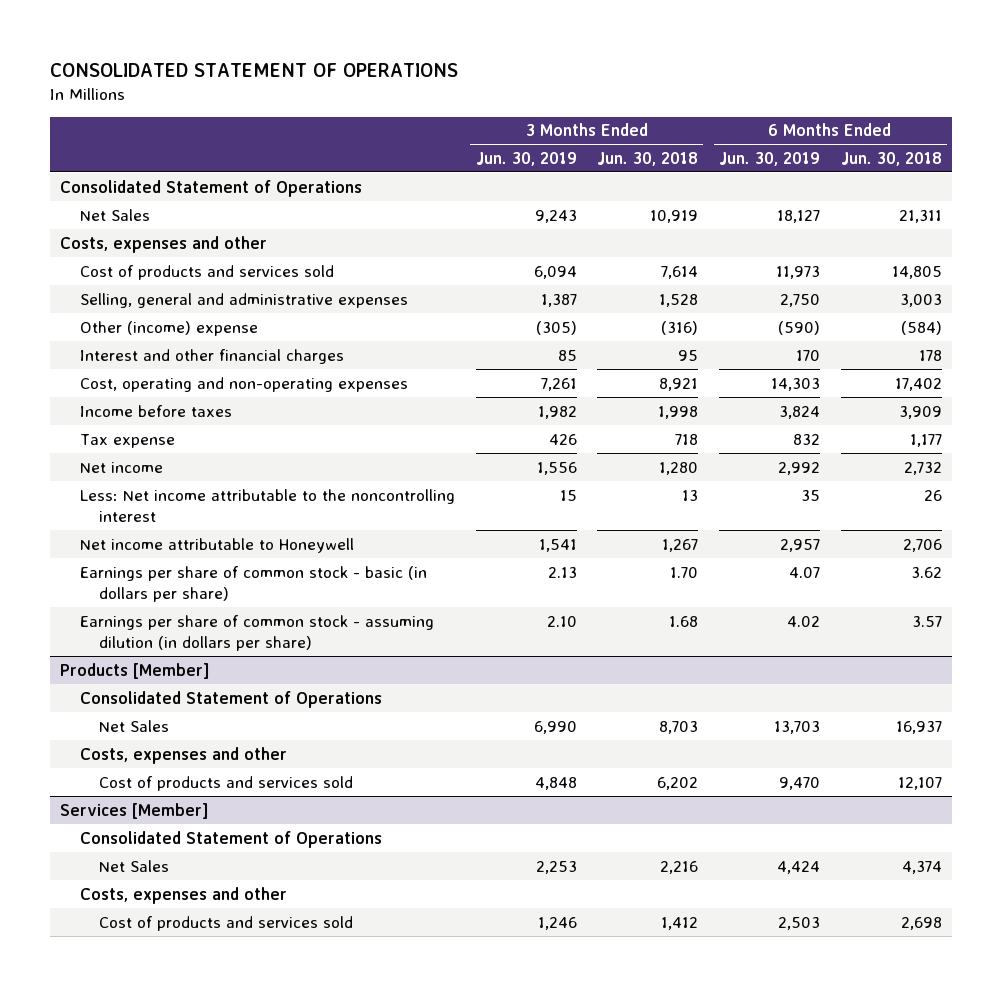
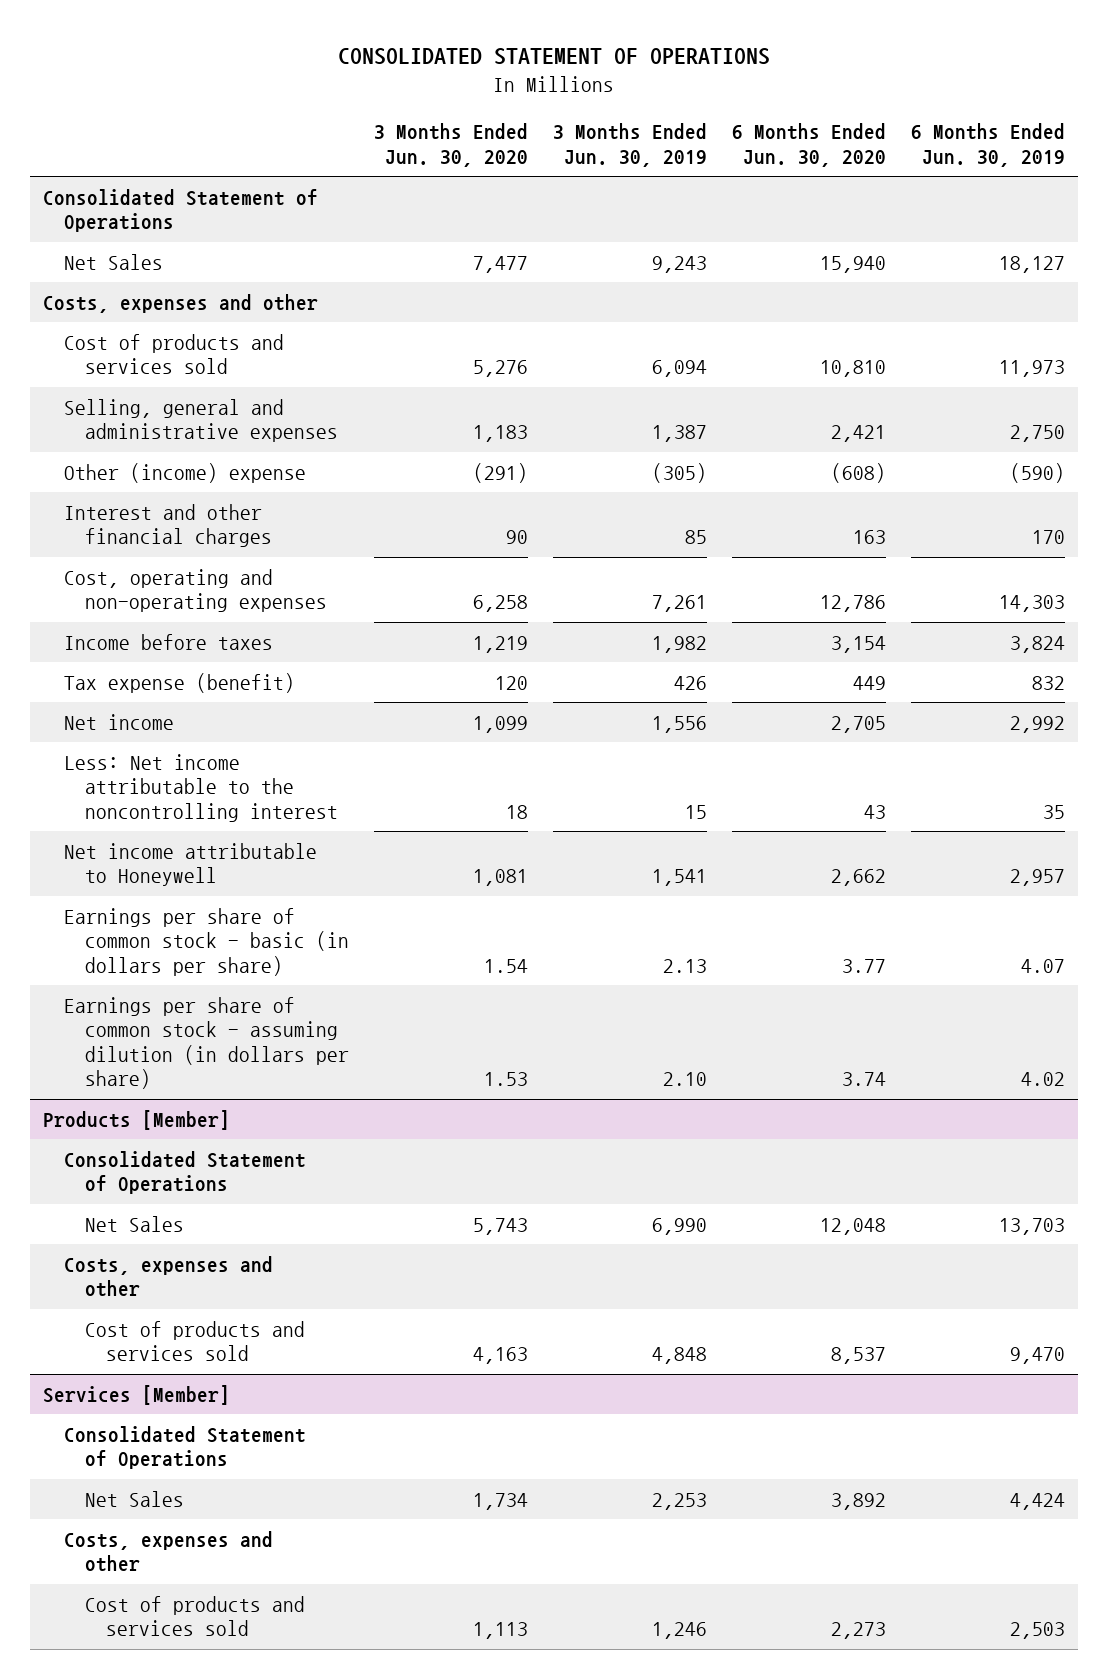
- | 3 Months Ended Jun. 30, 2019 | 3 Months Ended Jun. 30, 2018 | 6 Months Ended Jun. 30, 2019 | 6 Months Ended Jun. 30, 2018
+ | 3 Months Ended Jun. 30, 2020 | 3 Months Ended Jun. 30, 2019 | 6 Months Ended Jun. 30, 2020 | 6 Months Ended Jun. 30, 2019
- Tax expense | 426 | 718 | 832 | 1,177
+ Tax expense (benefit) | 120 | 426 | 449 | 832

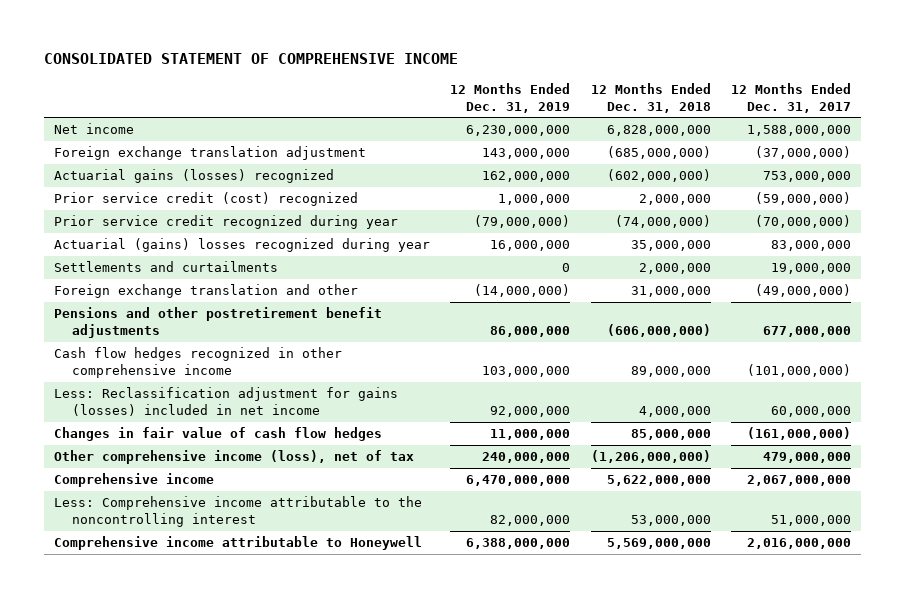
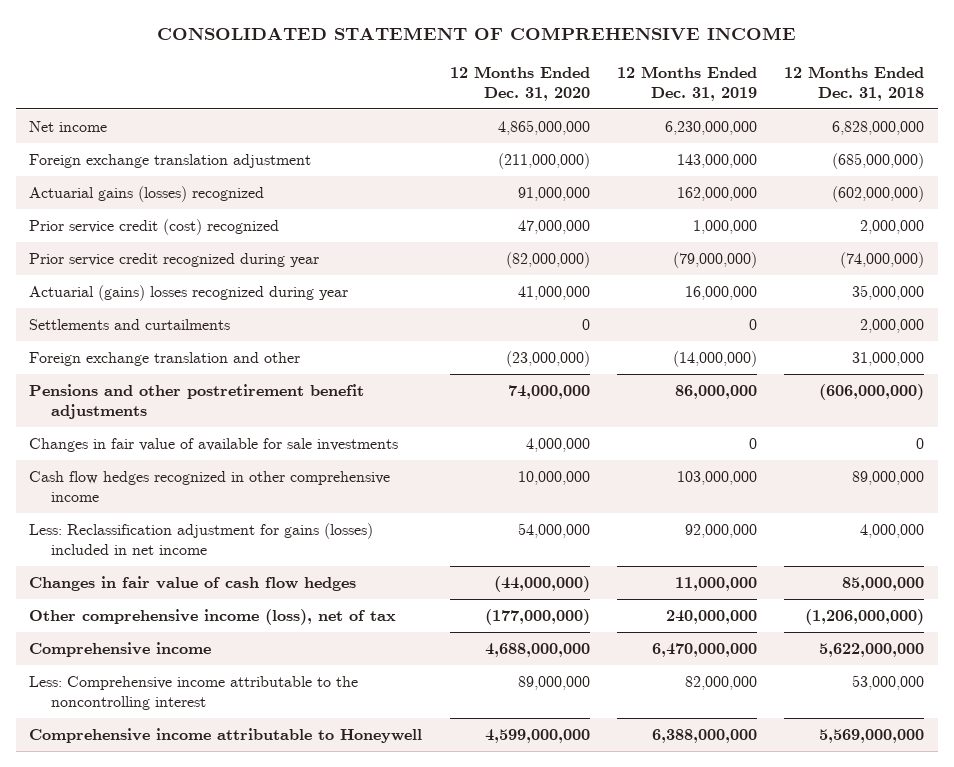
- | 12 Months Ended Dec. 31, 2019 | 12 Months Ended Dec. 31, 2018 | 12 Months Ended Dec. 31, 2017
+ | 12 Months Ended Dec. 31, 2020 | 12 Months Ended Dec. 31, 2019 | 12 Months Ended Dec. 31, 2018
+ Changes in fair value of available for sale investments | 4,000,000 | 0 | 0

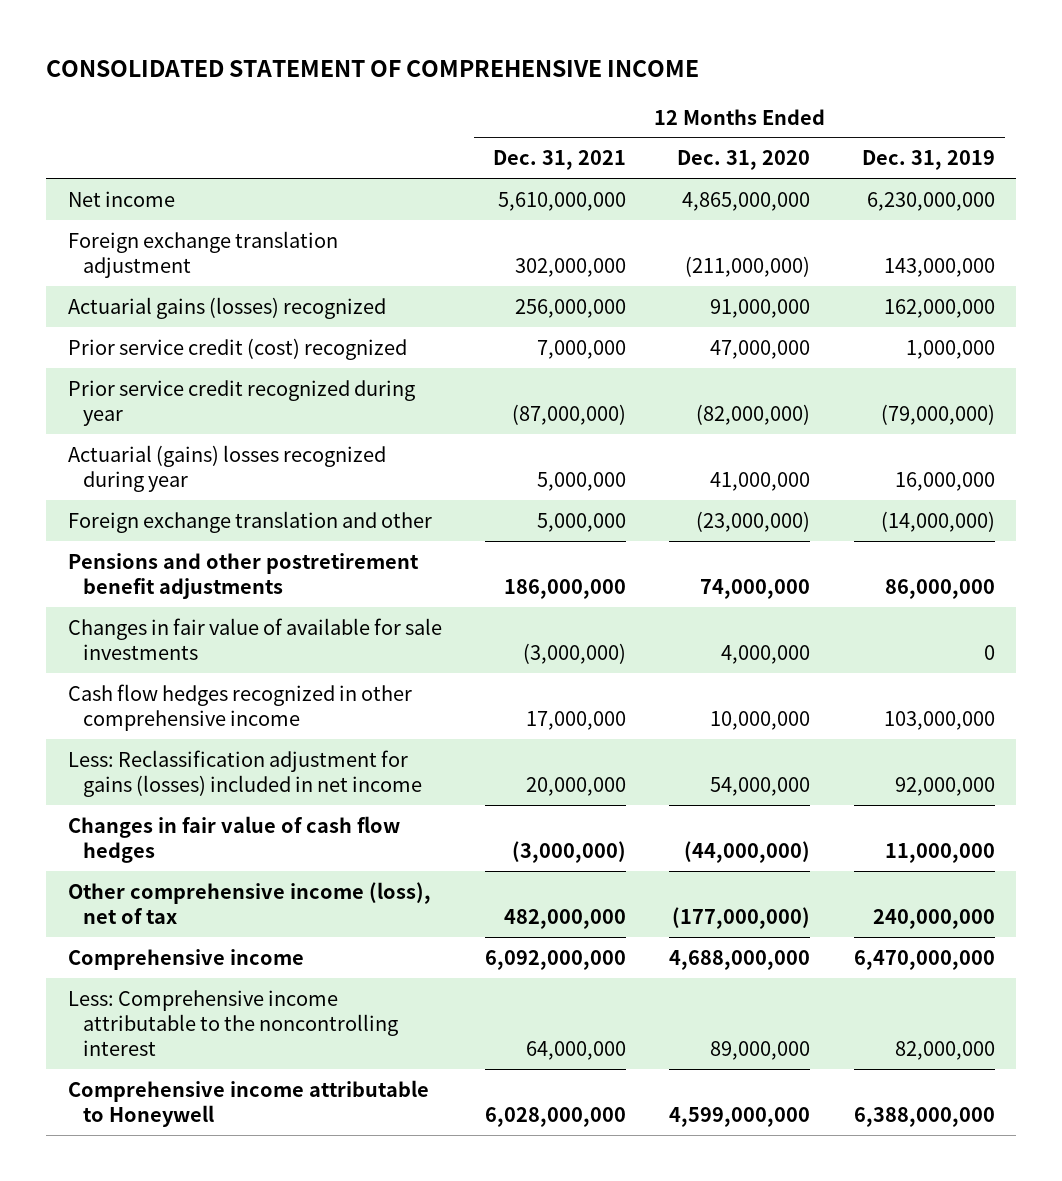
- | 12 Months Ended Dec. 31, 2020 | 12 Months Ended Dec. 31, 2019 | 12 Months Ended Dec. 31, 2018
+ | 12 Months Ended Dec. 31, 2021 | 12 Months Ended Dec. 31, 2020 | 12 Months Ended Dec. 31, 2019
- Settlements and curtailments | 0 | 0 | 2,000,000

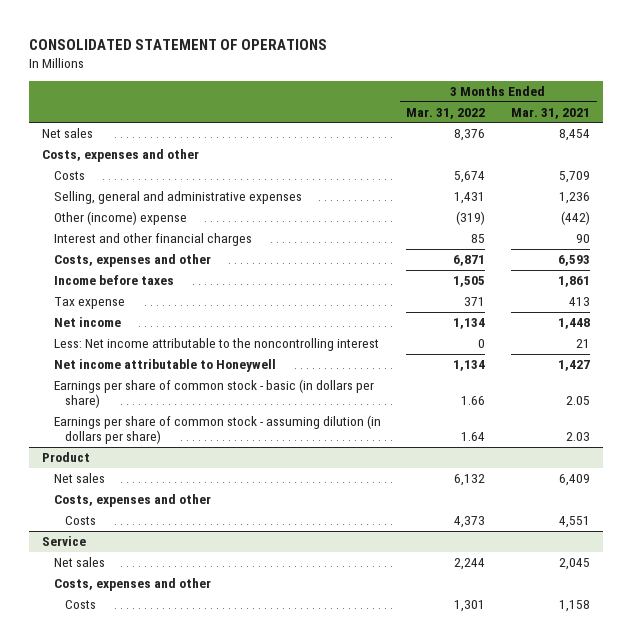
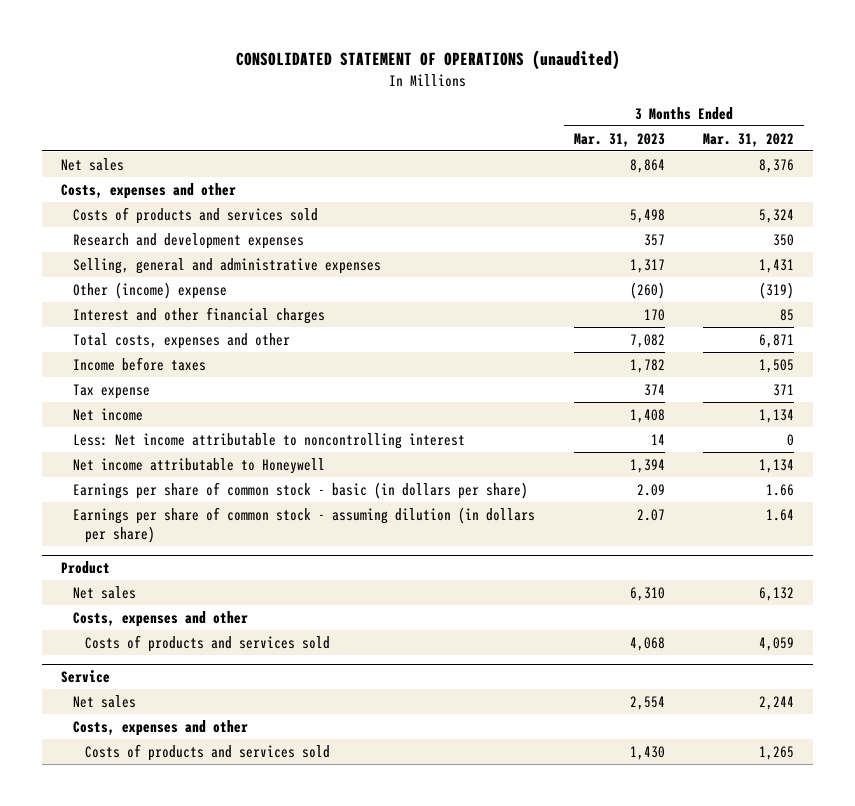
- CONSOLIDATED STATEMENT OF OPERATIONS
+ CONSOLIDATED STATEMENT OF OPERATIONS (unaudited)
- | 3 Months Ended Mar. 31, 2022 | 3 Months Ended Mar. 31, 2021
+ | 3 Months Ended Mar. 31, 2023 | 3 Months Ended Mar. 31, 2022
- Costs | 5,674 | 5,709
+ Costs of products and services sold | 5,498 | 5,324
+ Research and development expenses | 357 | 350
- Costs, expenses and other | 6,871 | 6,593
+ Total costs, expenses and other | 7,082 | 6,871
- Less: Net income attributable to the noncontrolling interest | 0 | 21
+ Less: Net income attributable to noncontrolling interest | 14 | 0
@ Product
- Costs | 4,373 | 4,551
+ Costs of products and services sold | 4,068 | 4,059
@ Service
- Costs | 1,301 | 1,158
+ Costs of products and services sold | 1,430 | 1,265

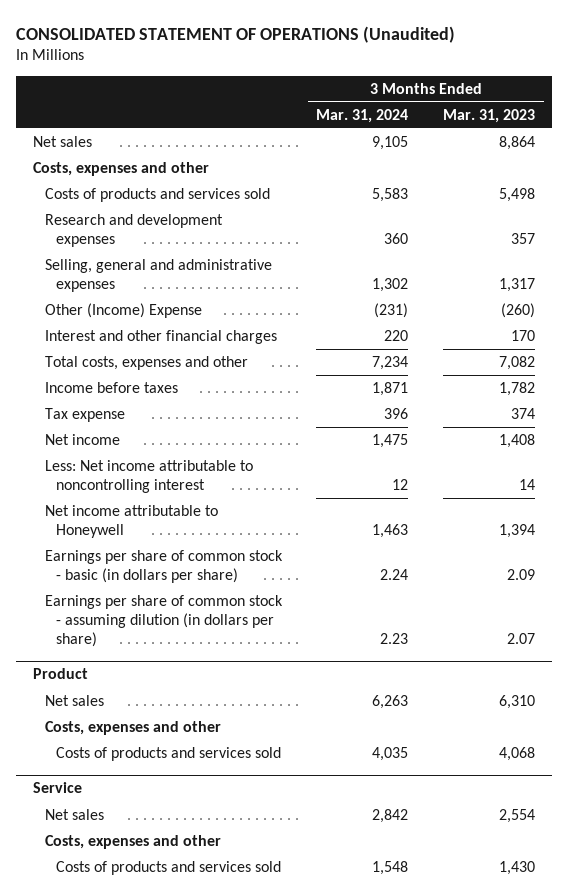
- CONSOLIDATED STATEMENT OF OPERATIONS (unaudited)
+ CONSOLIDATED STATEMENT OF OPERATIONS (Unaudited)
- | 3 Months Ended Mar. 31, 2023 | 3 Months Ended Mar. 31, 2022
+ | 3 Months Ended Mar. 31, 2024 | 3 Months Ended Mar. 31, 2023
- Other (income) expense | (260) | (319)
+ Other (Income) Expense | (231) | (260)

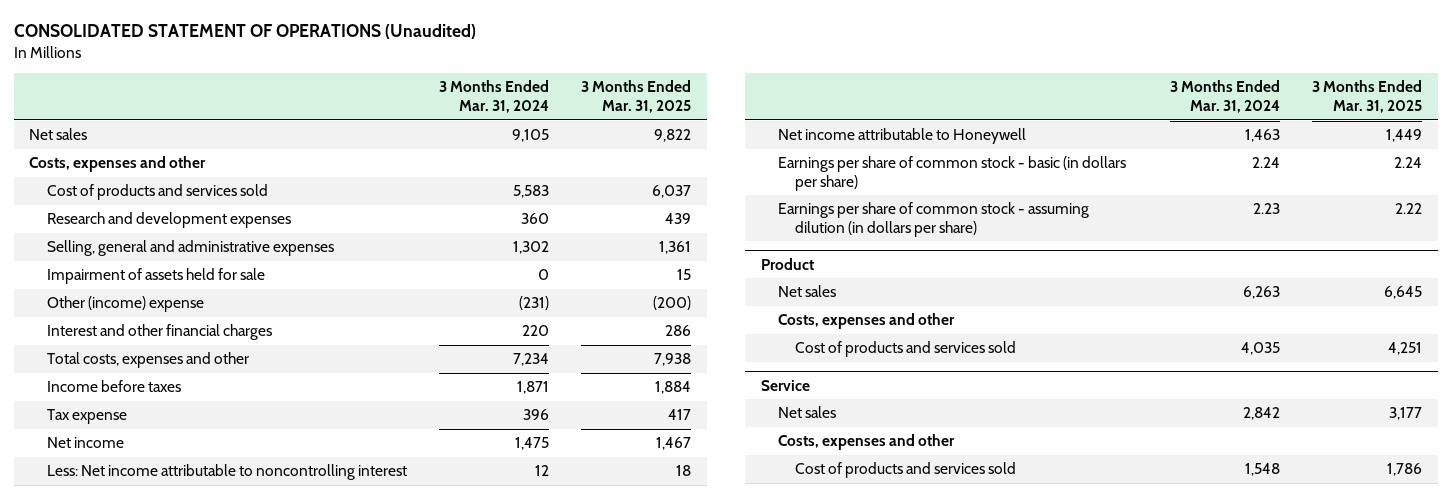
- | 3 Months Ended Mar. 31, 2024 | 3 Months Ended Mar. 31, 2023
+ | 3 Months Ended Mar. 31, 2024 | 3 Months Ended Mar. 31, 2025
- Costs of products and services sold | 5,583 | 5,498
+ Cost of products and services sold | 5,583 | 6,037
- Other (Income) Expense | (231) | (260)
+ Impairment of assets held for sale | 0 | 15
+ Other (income) expense | (231) | (200)
@ Product
- Costs of products and services sold | 4,035 | 4,068
+ Cost of products and services sold | 4,035 | 4,251
@ Service
- Costs of products and services sold | 1,548 | 1,430
+ Cost of products and services sold | 1,548 | 1,786

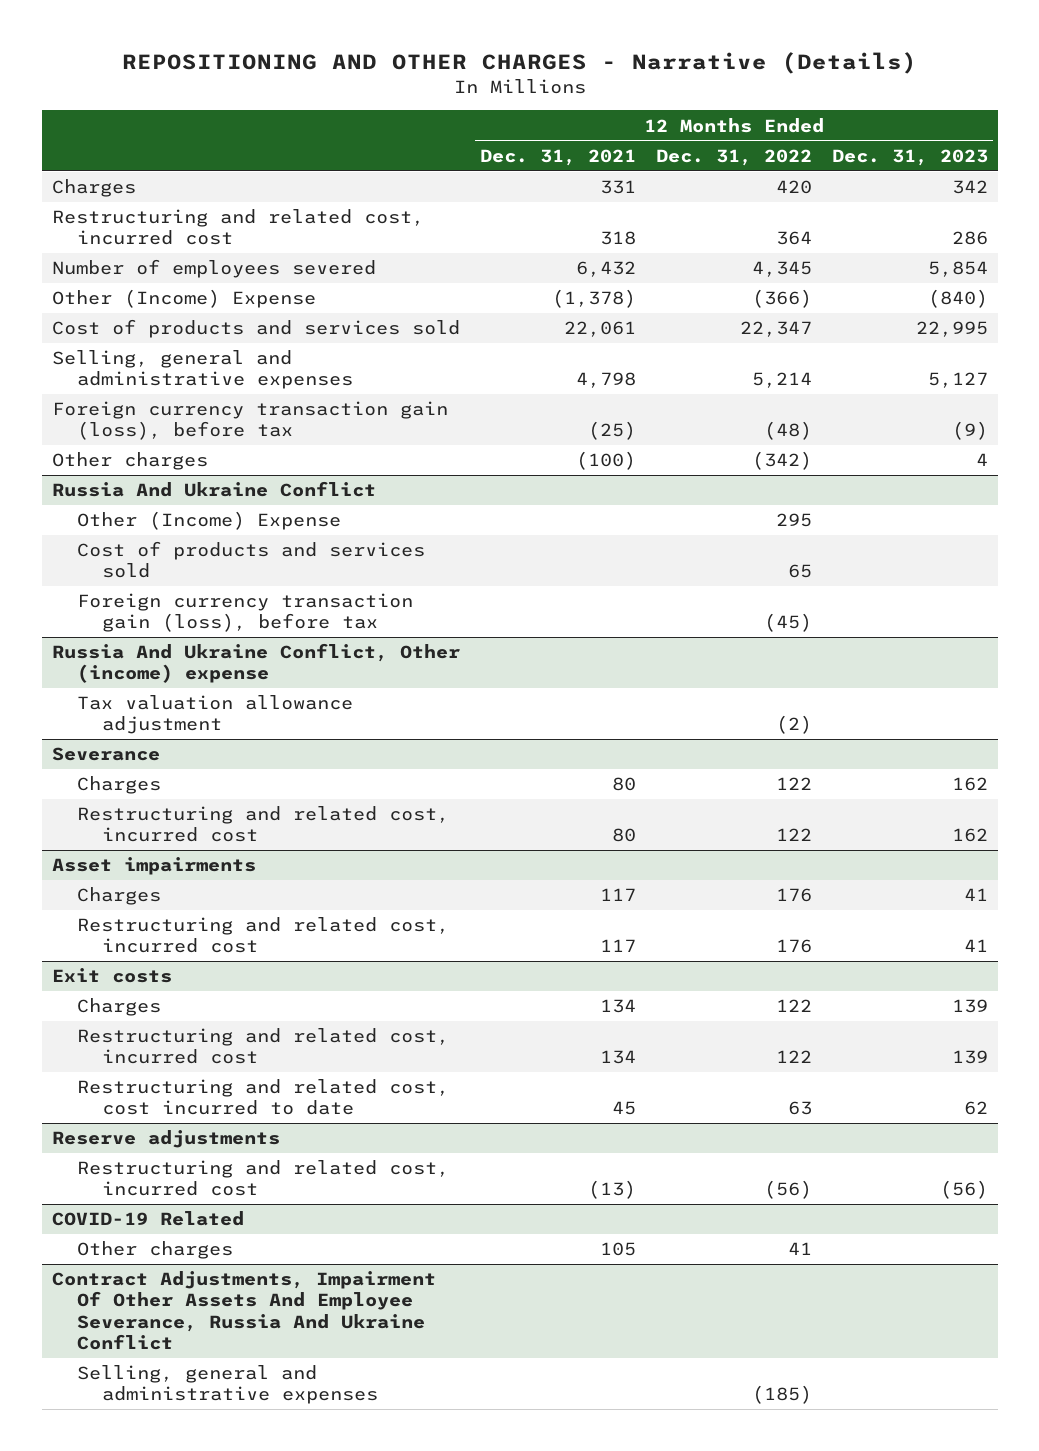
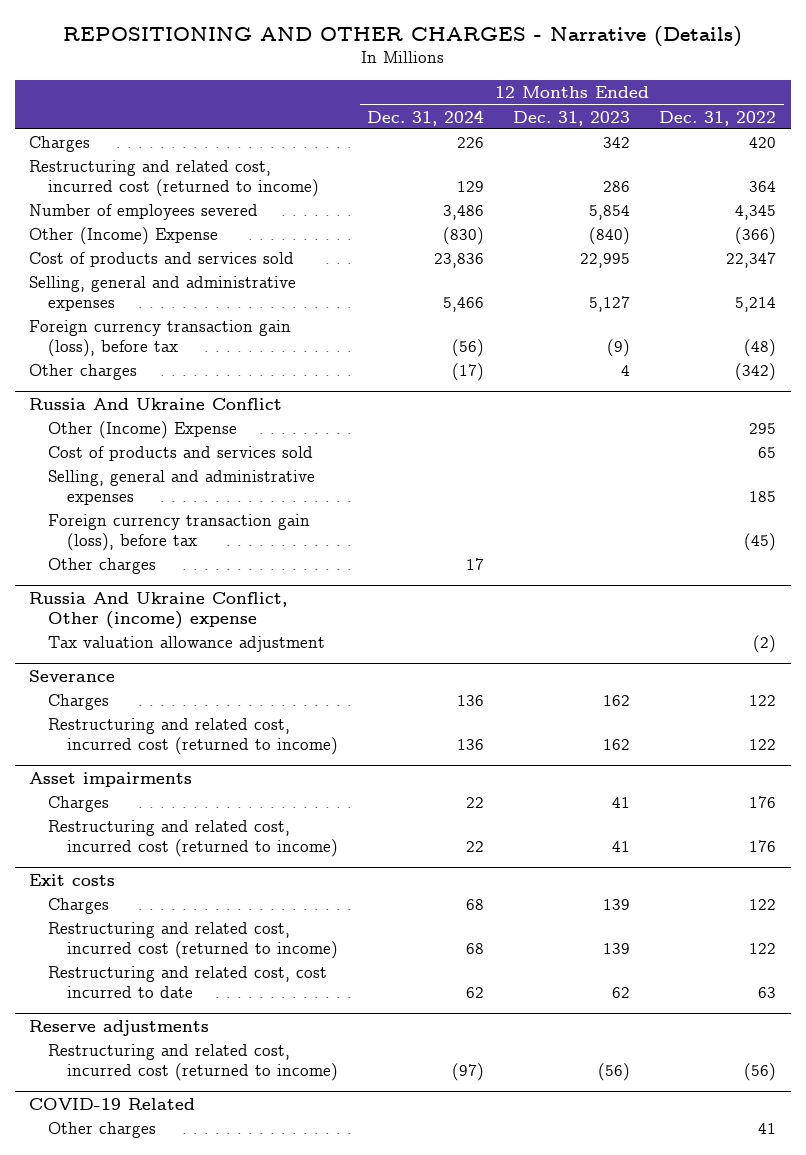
- | 12 Months Ended Dec. 31, 2021 | 12 Months Ended Dec. 31, 2022 | 12 Months Ended Dec. 31, 2023
+ | 12 Months Ended Dec. 31, 2024 | 12 Months Ended Dec. 31, 2023 | 12 Months Ended Dec. 31, 2022
- Restructuring and related cost, incurred cost | 318 | 364 | 286
+ Restructuring and related cost, incurred cost (returned to income) | 129 | 286 | 364
@ Russia And Ukraine Conflict
+ Selling, general and administrative expenses | | | 185
+ Other charges | 17 | |
@ Severance
- Restructuring and related cost, incurred cost | 80 | 122 | 162
+ Restructuring and related cost, incurred cost (returned to income) | 136 | 162 | 122
@ Asset impairments
- Restructuring and related cost, incurred cost | 117 | 176 | 41
+ Restructuring and related cost, incurred cost (returned to income) | 22 | 41 | 176
@ Exit costs
- Restructuring and related cost, incurred cost | 134 | 122 | 139
+ Restructuring and related cost, incurred cost (returned to income) | 68 | 139 | 122
@ Reserve adjustments
- Restructuring and related cost, incurred cost | (13) | (56) | (56)
+ Restructuring and related cost, incurred cost (returned to income) | (97) | (56) | (56)
- Contract Adjustments, Impairment Of Other Assets And Employee Severance, Russia And Ukraine Conflict
- Selling, general and administrative expenses | | (185) |

